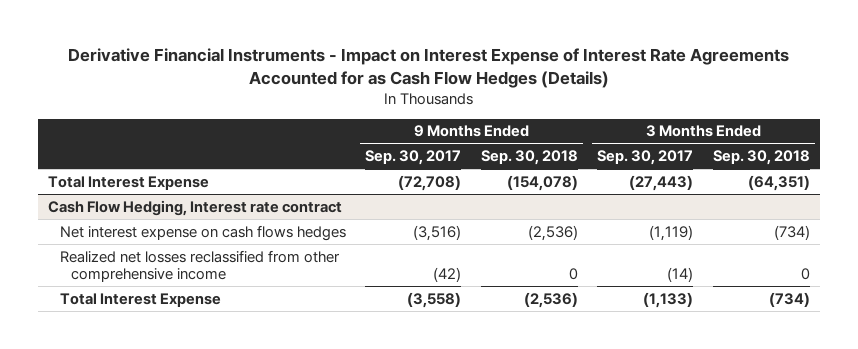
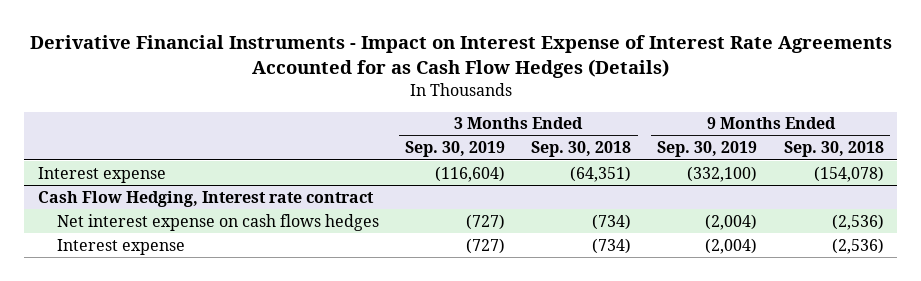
- | 9 Months Ended Sep. 30, 2017 | 9 Months Ended Sep. 30, 2018 | 3 Months Ended Sep. 30, 2017 | 3 Months Ended Sep. 30, 2018
+ | 3 Months Ended Sep. 30, 2019 | 3 Months Ended Sep. 30, 2018 | 9 Months Ended Sep. 30, 2019 | 9 Months Ended Sep. 30, 2018
- Total Interest Expense | (72,708) | (154,078) | (27,443) | (64,351)
+ Interest expense | (116,604) | (64,351) | (332,100) | (154,078)
@ Cash Flow Hedging, Interest rate contract
- Realized net losses reclassified from other comprehensive income | (42) | 0 | (14) | 0
- Total Interest Expense | (3,558) | (2,536) | (1,133) | (734)
+ Interest expense | (727) | (734) | (2,004) | (2,536)

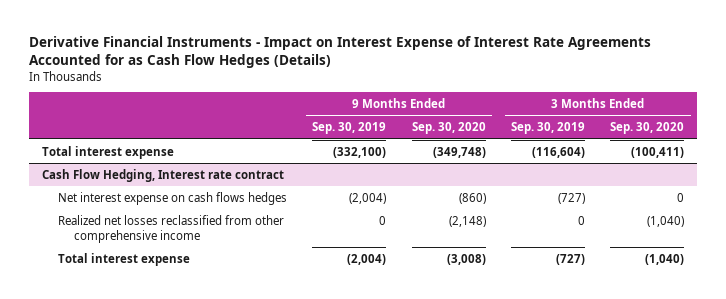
- | 3 Months Ended Sep. 30, 2019 | 3 Months Ended Sep. 30, 2018 | 9 Months Ended Sep. 30, 2019 | 9 Months Ended Sep. 30, 2018
+ | 9 Months Ended Sep. 30, 2019 | 9 Months Ended Sep. 30, 2020 | 3 Months Ended Sep. 30, 2019 | 3 Months Ended Sep. 30, 2020
- Interest expense | (116,604) | (64,351) | (332,100) | (154,078)
+ Total interest expense | (332,100) | (349,748) | (116,604) | (100,411)
@ Cash Flow Hedging, Interest rate contract
- Interest expense | (727) | (734) | (2,004) | (2,536)
+ Realized net losses reclassified from other comprehensive income | 0 | (2,148) | 0 | (1,040)
+ Total interest expense | (2,004) | (3,008) | (727) | (1,040)

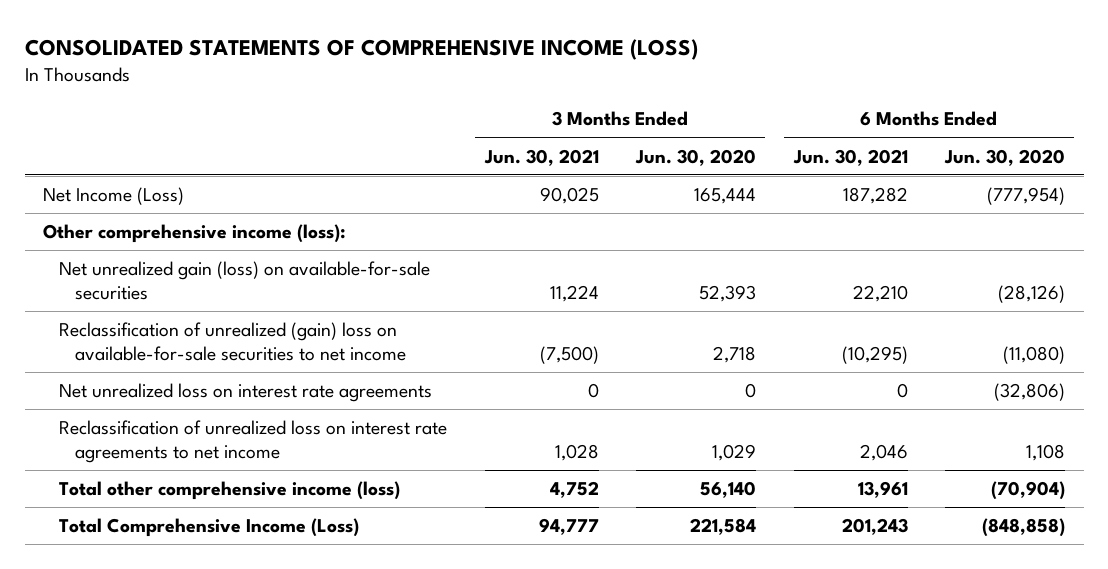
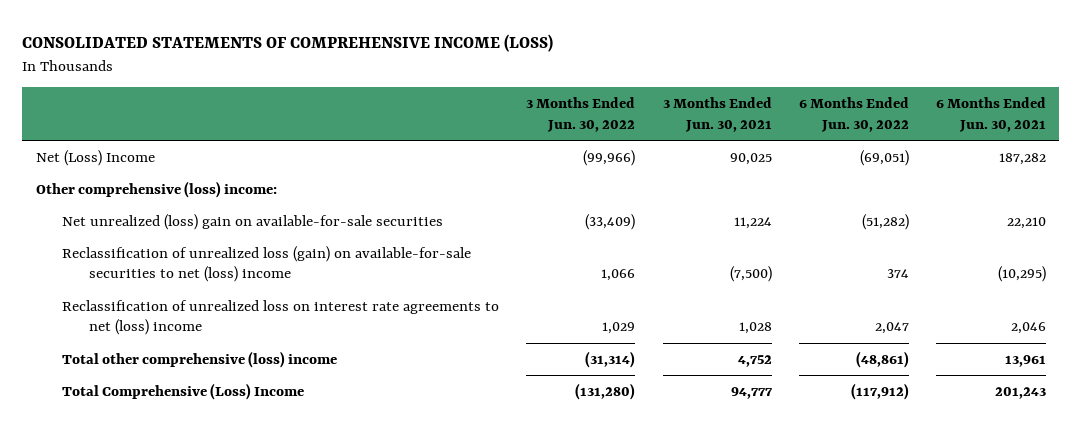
- | 3 Months Ended Jun. 30, 2021 | 3 Months Ended Jun. 30, 2020 | 6 Months Ended Jun. 30, 2021 | 6 Months Ended Jun. 30, 2020
+ | 3 Months Ended Jun. 30, 2022 | 3 Months Ended Jun. 30, 2021 | 6 Months Ended Jun. 30, 2022 | 6 Months Ended Jun. 30, 2021
- Net Income (Loss) | 90,025 | 165,444 | 187,282 | (777,954)
- Other comprehensive income (loss):
- Net unrealized gain (loss) on available-for-sale securities | 11,224 | 52,393 | 22,210 | (28,126)
- Reclassification of unrealized (gain) loss on available-for-sale securities to net income | (7,500) | 2,718 | (10,295) | (11,080)
- Net unrealized loss on interest rate agreements | 0 | 0 | 0 | (32,806)
- Reclassification of unrealized loss on interest rate agreements to net income | 1,028 | 1,029 | 2,046 | 1,108
- Total other comprehensive income (loss) | 4,752 | 56,140 | 13,961 | (70,904)
- Total Comprehensive Income (Loss) | 94,777 | 221,584 | 201,243 | (848,858)
+ Net (Loss) Income | (99,966) | 90,025 | (69,051) | 187,282
+ Other comprehensive (loss) income:
+ Net unrealized (loss) gain on available-for-sale securities | (33,409) | 11,224 | (51,282) | 22,210
+ Reclassification of unrealized loss (gain) on available-for-sale securities to net (loss) income | 1,066 | (7,500) | 374 | (10,295)
+ Reclassification of unrealized loss on interest rate agreements to net (loss) income | 1,029 | 1,028 | 2,047 | 2,046
+ Total other comprehensive (loss) income | (31,314) | 4,752 | (48,861) | 13,961
+ Total Comprehensive (Loss) Income | (131,280) | 94,777 | (117,912) | 201,243

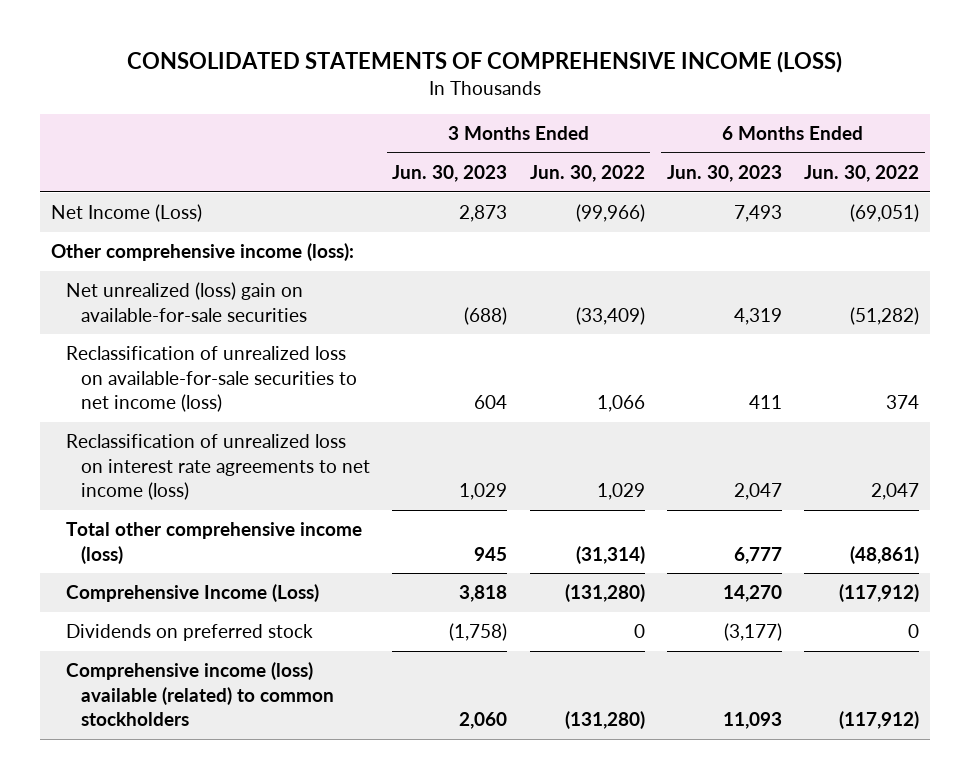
- | 3 Months Ended Jun. 30, 2022 | 3 Months Ended Jun. 30, 2021 | 6 Months Ended Jun. 30, 2022 | 6 Months Ended Jun. 30, 2021
+ | 3 Months Ended Jun. 30, 2023 | 3 Months Ended Jun. 30, 2022 | 6 Months Ended Jun. 30, 2023 | 6 Months Ended Jun. 30, 2022
- Net (Loss) Income | (99,966) | 90,025 | (69,051) | 187,282
- Other comprehensive (loss) income:
+ Net Income (Loss) | 2,873 | (99,966) | 7,493 | (69,051)
+ Other comprehensive income (loss):
- Reclassification of unrealized loss (gain) on available-for-sale securities to net (loss) income | 1,066 | (7,500) | 374 | (10,295)
- Reclassification of unrealized loss on interest rate agreements to net (loss) income | 1,029 | 1,028 | 2,047 | 2,046
- Total other comprehensive (loss) income | (31,314) | 4,752 | (48,861) | 13,961
- Total Comprehensive (Loss) Income | (131,280) | 94,777 | (117,912) | 201,243
+ Reclassification of unrealized loss on available-for-sale securities to net income (loss) | 604 | 1,066 | 411 | 374
+ Reclassification of unrealized loss on interest rate agreements to net income (loss) | 1,029 | 1,029 | 2,047 | 2,047
+ Total other comprehensive income (loss) | 945 | (31,314) | 6,777 | (48,861)
+ Comprehensive Income (Loss) | 3,818 | (131,280) | 14,270 | (117,912)
+ Dividends on preferred stock | (1,758) | 0 | (3,177) | 0
+ Comprehensive income (loss) available (related) to common stockholders | 2,060 | (131,280) | 11,093 | (117,912)

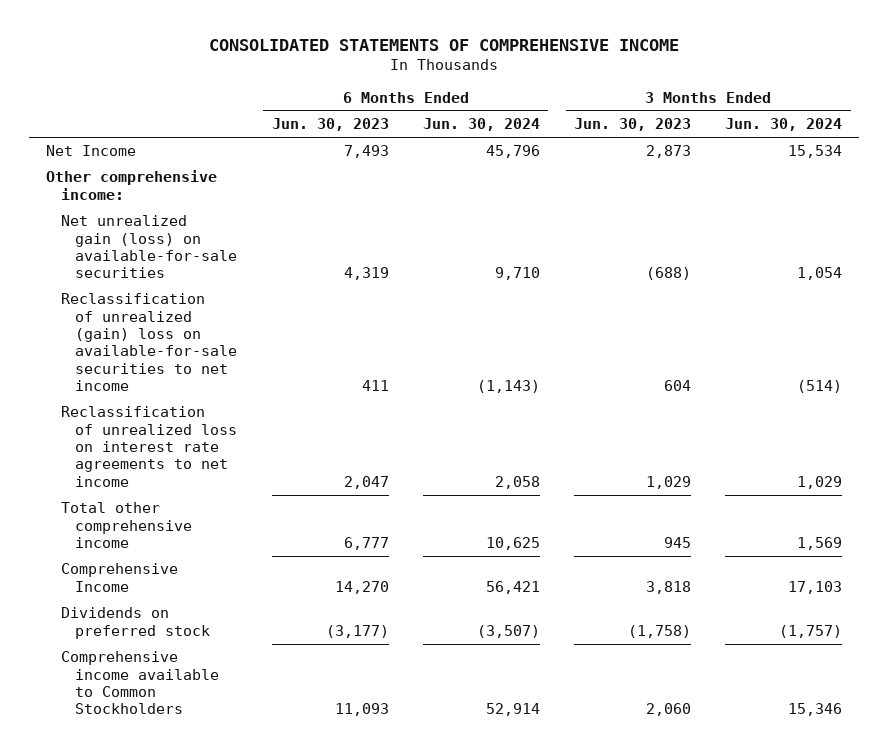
- CONSOLIDATED STATEMENTS OF COMPREHENSIVE INCOME (LOSS)
+ CONSOLIDATED STATEMENTS OF COMPREHENSIVE INCOME
- | 3 Months Ended Jun. 30, 2023 | 3 Months Ended Jun. 30, 2022 | 6 Months Ended Jun. 30, 2023 | 6 Months Ended Jun. 30, 2022
+ | 6 Months Ended Jun. 30, 2023 | 6 Months Ended Jun. 30, 2024 | 3 Months Ended Jun. 30, 2023 | 3 Months Ended Jun. 30, 2024
- Net Income (Loss) | 2,873 | (99,966) | 7,493 | (69,051)
- Other comprehensive income (loss):
- Net unrealized (loss) gain on available-for-sale securities | (688) | (33,409) | 4,319 | (51,282)
- Reclassification of unrealized loss on available-for-sale securities to net income (loss) | 604 | 1,066 | 411 | 374
- Reclassification of unrealized loss on interest rate agreements to net income (loss) | 1,029 | 1,029 | 2,047 | 2,047
- Total other comprehensive income (loss) | 945 | (31,314) | 6,777 | (48,861)
- Comprehensive Income (Loss) | 3,818 | (131,280) | 14,270 | (117,912)
+ Net Income | 7,493 | 45,796 | 2,873 | 15,534
+ Other comprehensive income:
+ Net unrealized gain (loss) on available-for-sale securities | 4,319 | 9,710 | (688) | 1,054
+ Reclassification of unrealized (gain) loss on available-for-sale securities to net income | 411 | (1,143) | 604 | (514)
+ Reclassification of unrealized loss on interest rate agreements to net income | 2,047 | 2,058 | 1,029 | 1,029
+ Total other comprehensive income | 6,777 | 10,625 | 945 | 1,569
+ Comprehensive Income | 14,270 | 56,421 | 3,818 | 17,103
- Comprehensive income (loss) available (related) to common stockholders | 2,060 | (131,280) | 11,093 | (117,912)
+ Comprehensive income available to Common Stockholders | 11,093 | 52,914 | 2,060 | 15,346

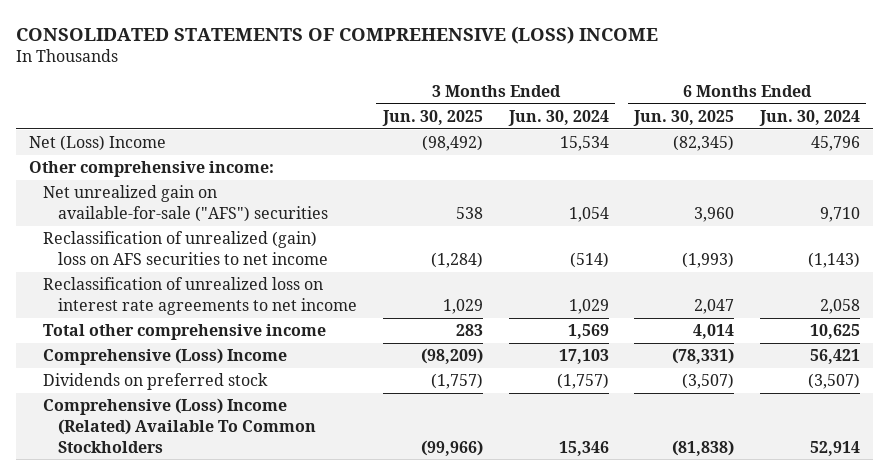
- CONSOLIDATED STATEMENTS OF COMPREHENSIVE INCOME
+ CONSOLIDATED STATEMENTS OF COMPREHENSIVE (LOSS) INCOME
- | 6 Months Ended Jun. 30, 2023 | 6 Months Ended Jun. 30, 2024 | 3 Months Ended Jun. 30, 2023 | 3 Months Ended Jun. 30, 2024
+ | 3 Months Ended Jun. 30, 2025 | 3 Months Ended Jun. 30, 2024 | 6 Months Ended Jun. 30, 2025 | 6 Months Ended Jun. 30, 2024
- Net Income | 7,493 | 45,796 | 2,873 | 15,534
+ Net (Loss) Income | (98,492) | 15,534 | (82,345) | 45,796
- Net unrealized gain (loss) on available-for-sale securities | 4,319 | 9,710 | (688) | 1,054
- Reclassification of unrealized (gain) loss on available-for-sale securities to net income | 411 | (1,143) | 604 | (514)
+ Net unrealized gain on available-for-sale ("AFS") securities | 538 | 1,054 | 3,960 | 9,710
+ Reclassification of unrealized (gain) loss on AFS securities to net income | (1,284) | (514) | (1,993) | (1,143)
- Comprehensive Income | 14,270 | 56,421 | 3,818 | 17,103
+ Comprehensive (Loss) Income | (98,209) | 17,103 | (78,331) | 56,421
- Comprehensive income available to Common Stockholders | 11,093 | 52,914 | 2,060 | 15,346
+ Comprehensive (Loss) Income (Related) Available To Common Stockholders | (99,966) | 15,346 | (81,838) | 52,914

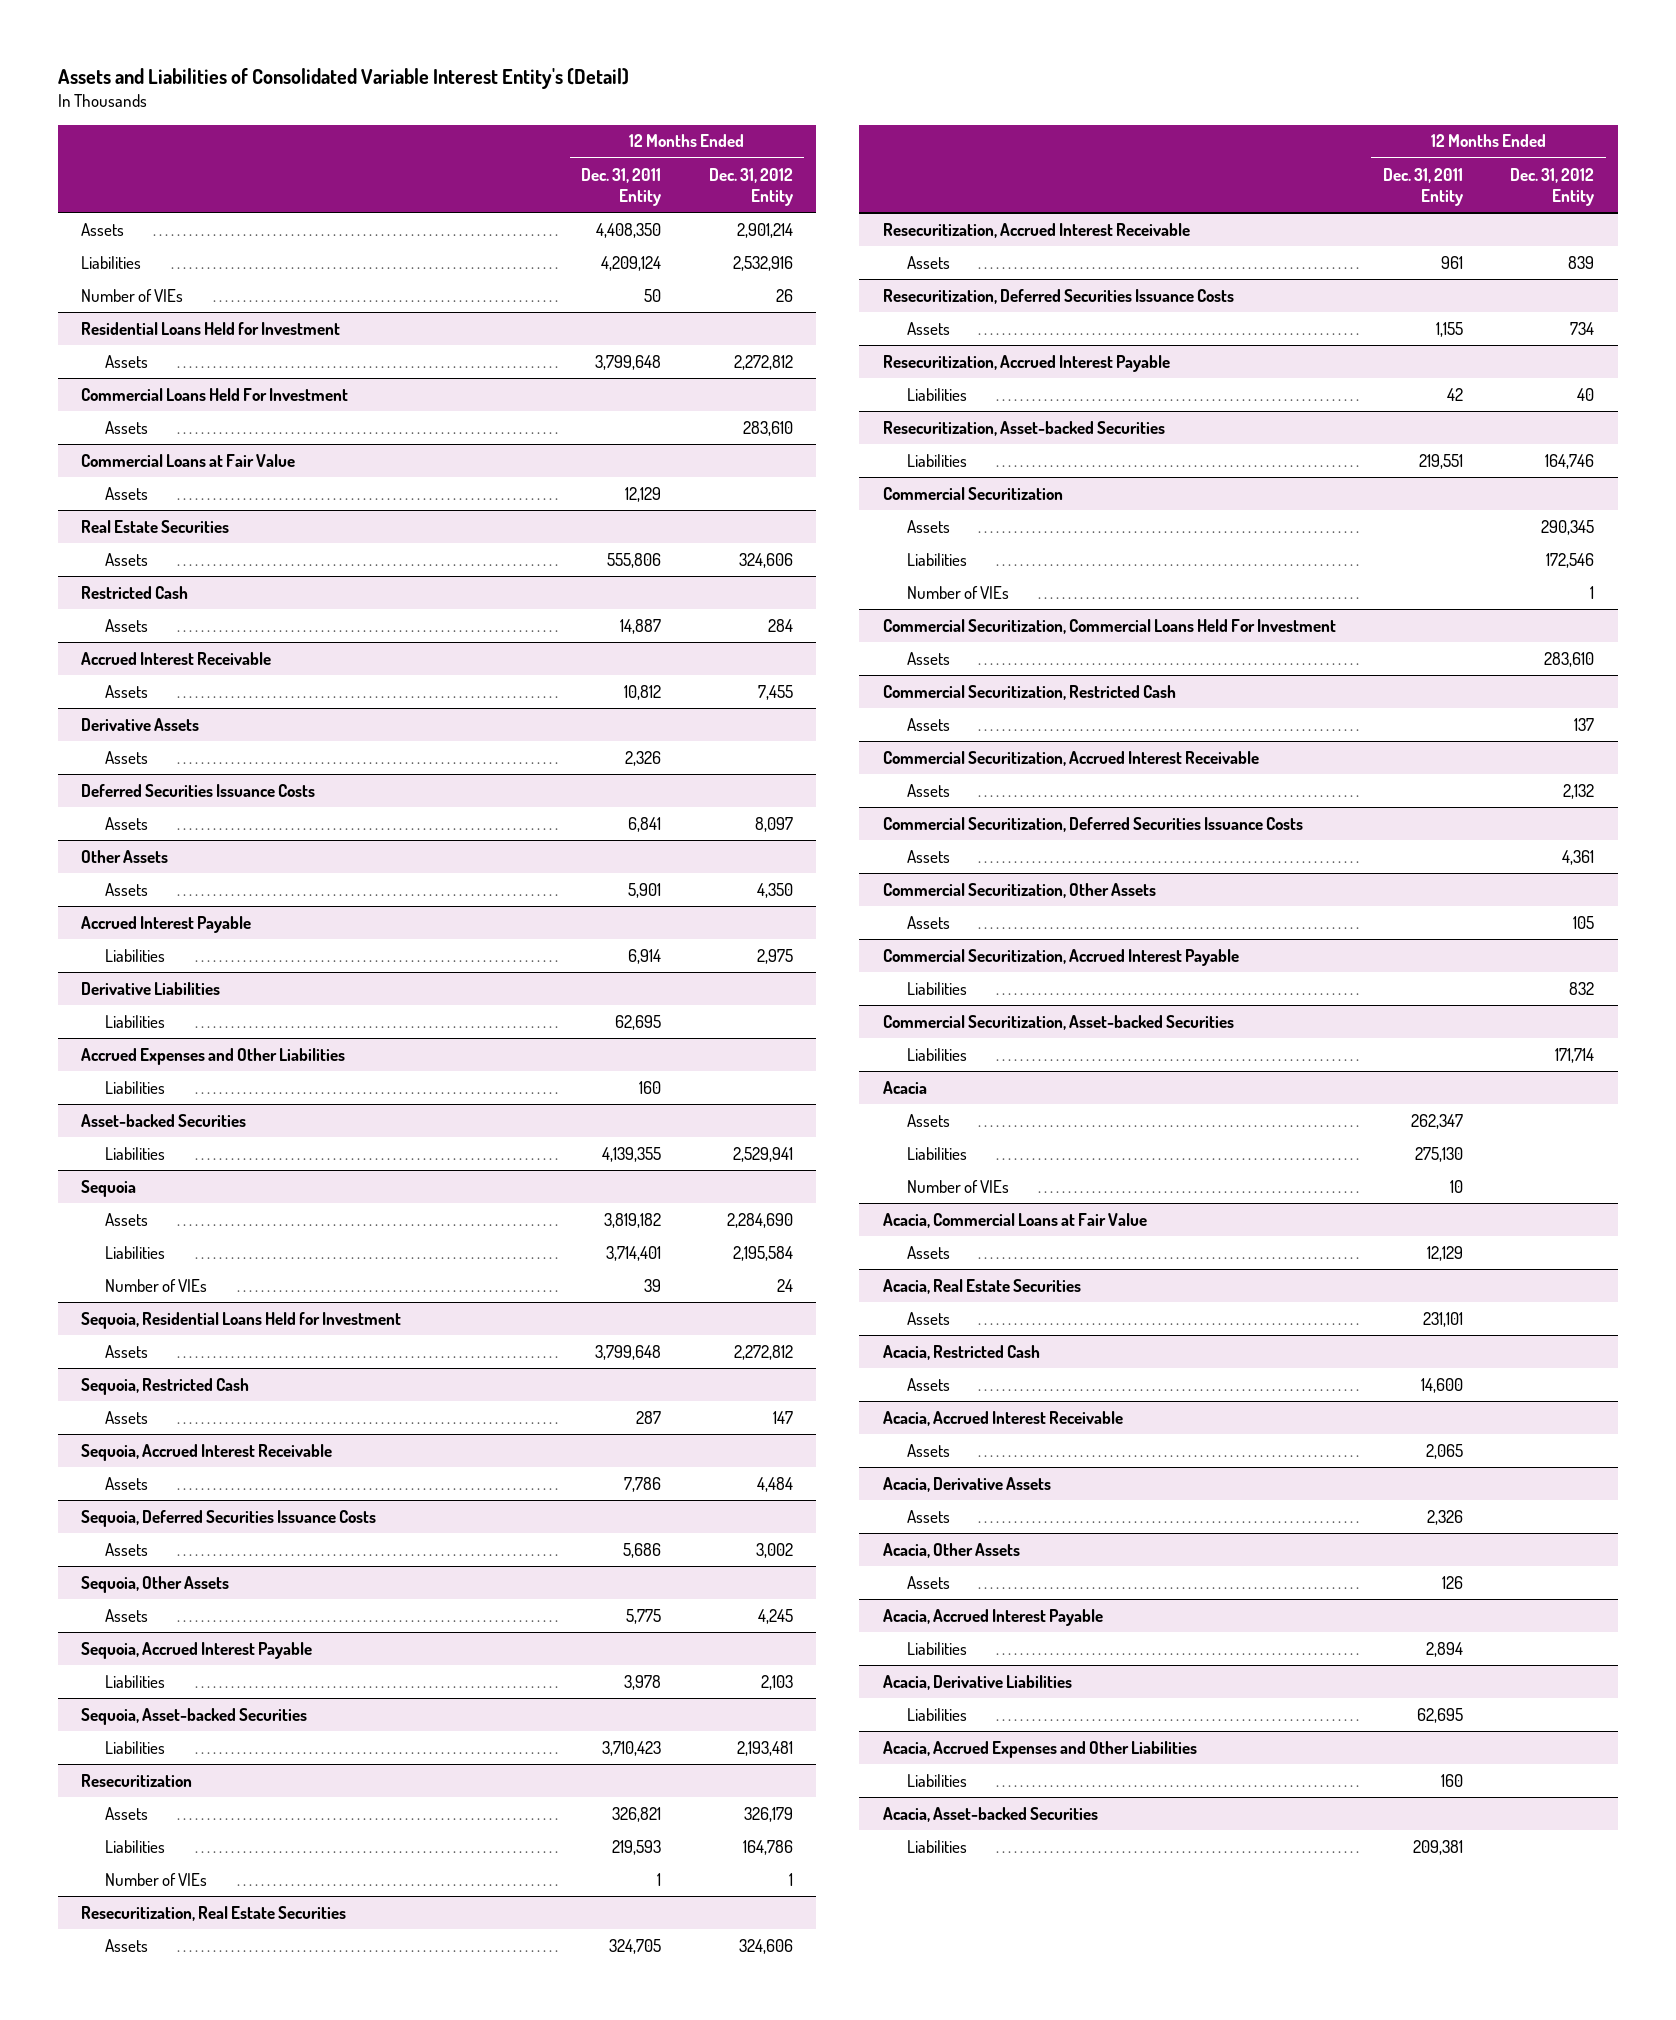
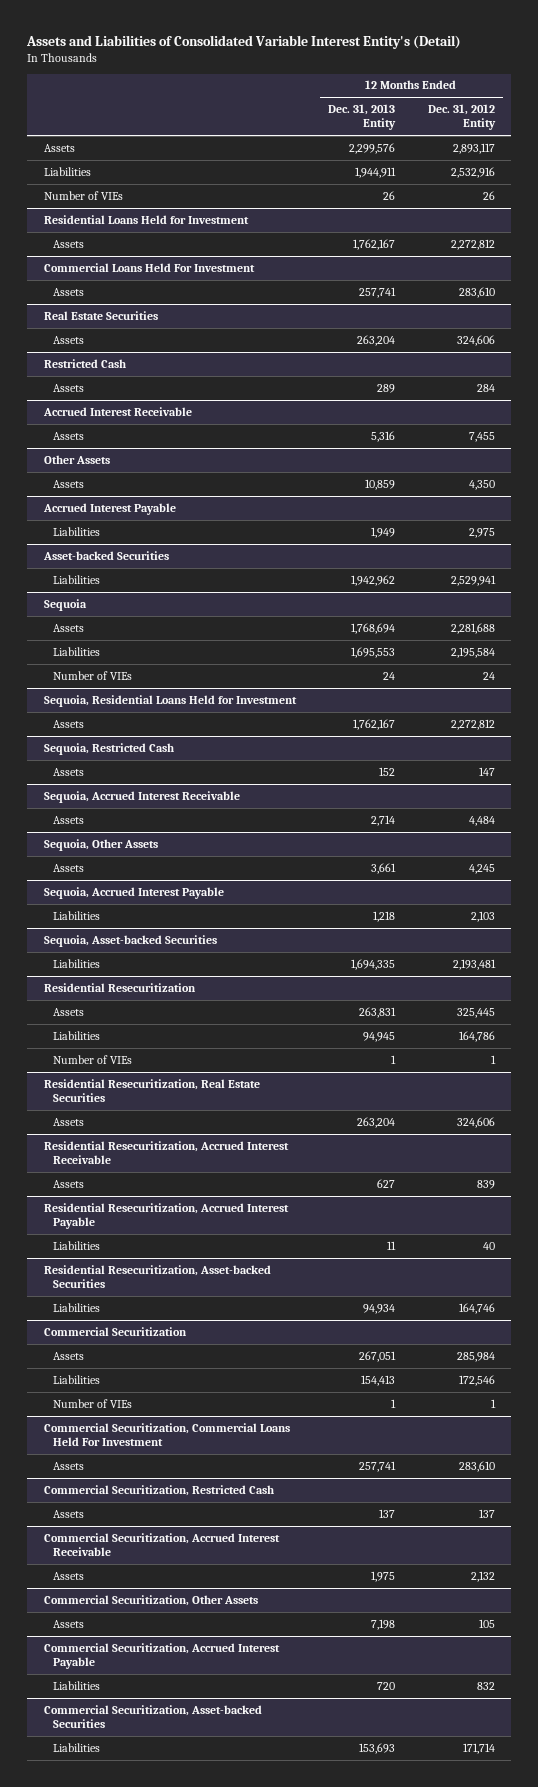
- | 12 Months Ended Dec. 31, 2011 Entity | 12 Months Ended Dec. 31, 2012 Entity
+ | 12 Months Ended Dec. 31, 2013 Entity | 12 Months Ended Dec. 31, 2012 Entity
- Assets | 4,408,350 | 2,901,214
+ Assets | 2,299,576 | 2,893,117
- Commercial Loans at Fair Value
- Assets | 12,129 |
- Derivative Assets
- Assets | 2,326 |
- Deferred Securities Issuance Costs
- Assets | 6,841 | 8,097
- Derivative Liabilities
- Liabilities | 62,695 |
- Accrued Expenses and Other Liabilities
- Liabilities | 160 |
@ Sequoia
- Assets | 3,819,182 | 2,284,690
+ Assets | 1,768,694 | 2,281,688
- Sequoia, Deferred Securities Issuance Costs
- Assets | 5,686 | 3,002
- Resecuritization
- Assets | 326,821 | 326,179
+ Residential Resecuritization
+ Assets | 263,831 | 325,445
- Resecuritization, Real Estate Securities
+ Residential Resecuritization, Real Estate Securities
- Resecuritization, Accrued Interest Receivable
+ Residential Resecuritization, Accrued Interest Receivable
- Resecuritization, Deferred Securities Issuance Costs
- Assets | 1,155 | 734
- Resecuritization, Accrued Interest Payable
+ Residential Resecuritization, Accrued Interest Payable
- Resecuritization, Asset-backed Securities
+ Residential Resecuritization, Asset-backed Securities
@ Commercial Securitization
- Assets | | 290,345
+ Assets | 267,051 | 285,984
- Commercial Securitization, Deferred Securities Issuance Costs
- Assets | | 4,361
- Acacia
- Assets | 262,347 |
- Liabilities | 275,130 |
- Number of VIEs | 10 |
- Acacia, Commercial Loans at Fair Value
- Assets | 12,129 |
- Acacia, Real Estate Securities
- Assets | 231,101 |
- Acacia, Restricted Cash
- Assets | 14,600 |
- Acacia, Accrued Interest Receivable
- Assets | 2,065 |
- Acacia, Derivative Assets
- Assets | 2,326 |
- Acacia, Other Assets
- Assets | 126 |
- Acacia, Accrued Interest Payable
- Liabilities | 2,894 |
- Acacia, Derivative Liabilities
- Liabilities | 62,695 |
- Acacia, Accrued Expenses and Other Liabilities
- Liabilities | 160 |
- Acacia, Asset-backed Securities
- Liabilities | 209,381 |

